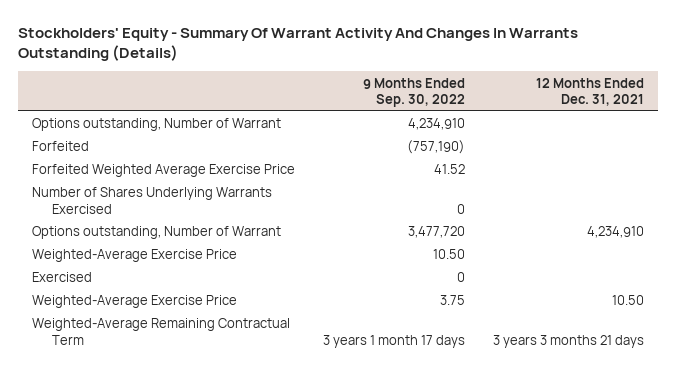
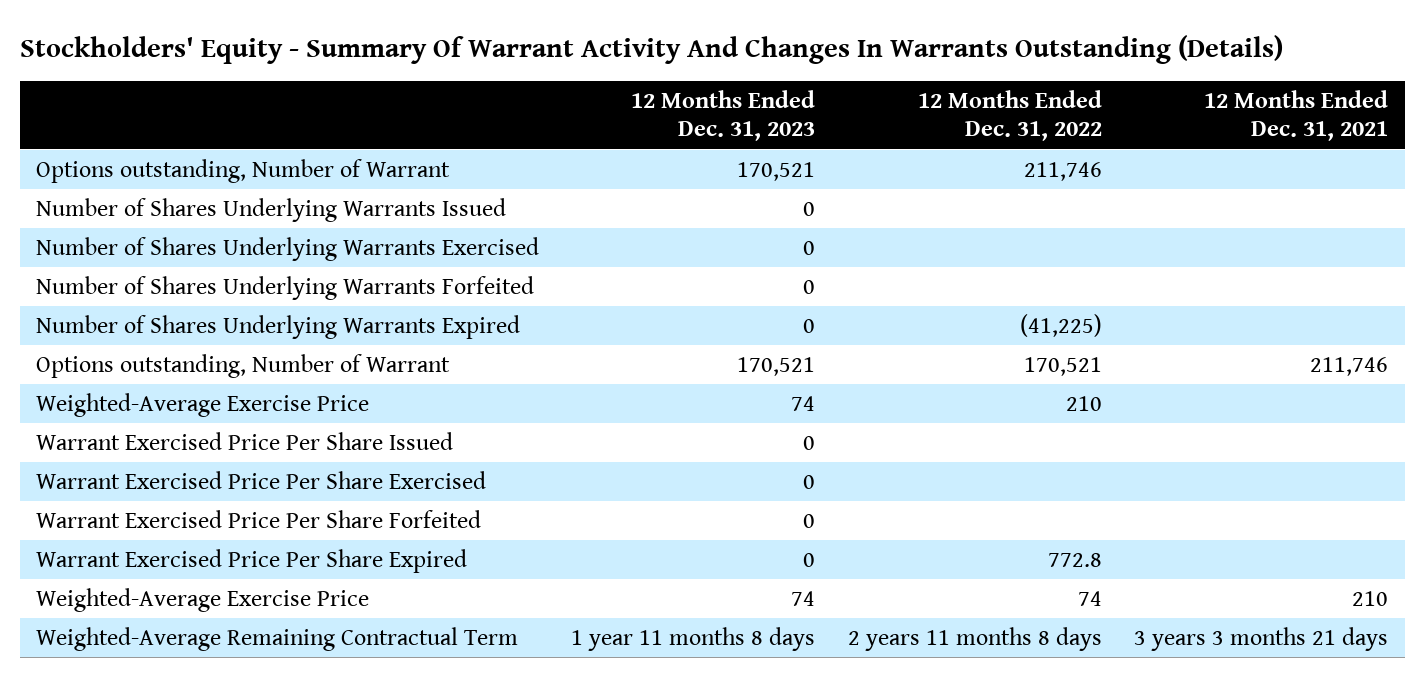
- | 9 Months Ended Sep. 30, 2022 | 12 Months Ended Dec. 31, 2021
+ | 12 Months Ended Dec. 31, 2023 | 12 Months Ended Dec. 31, 2022 | 12 Months Ended Dec. 31, 2021
- Forfeited | (757,190) |
- Forfeited Weighted Average Exercise Price | 41.52 |
+ Number of Shares Underlying Warrants Issued | 0 | |
- Options outstanding, Number of Warrant | 3,477,720 | 4,234,910
+ Number of Shares Underlying Warrants Forfeited | 0 | |
+ Number of Shares Underlying Warrants Expired | 0 | (41,225) |
+ Options outstanding, Number of Warrant | 170,521 | 170,521 | 211,746
- Exercised | 0 |
- Weighted-Average Exercise Price | 3.75 | 10.50
+ Warrant Exercised Price Per Share Issued | 0 | |
+ Warrant Exercised Price Per Share Exercised | 0 | |
+ Warrant Exercised Price Per Share Forfeited | 0 | |
+ Warrant Exercised Price Per Share Expired | 0 | 772.8 |
+ Weighted-Average Exercise Price | 74 | 74 | 210

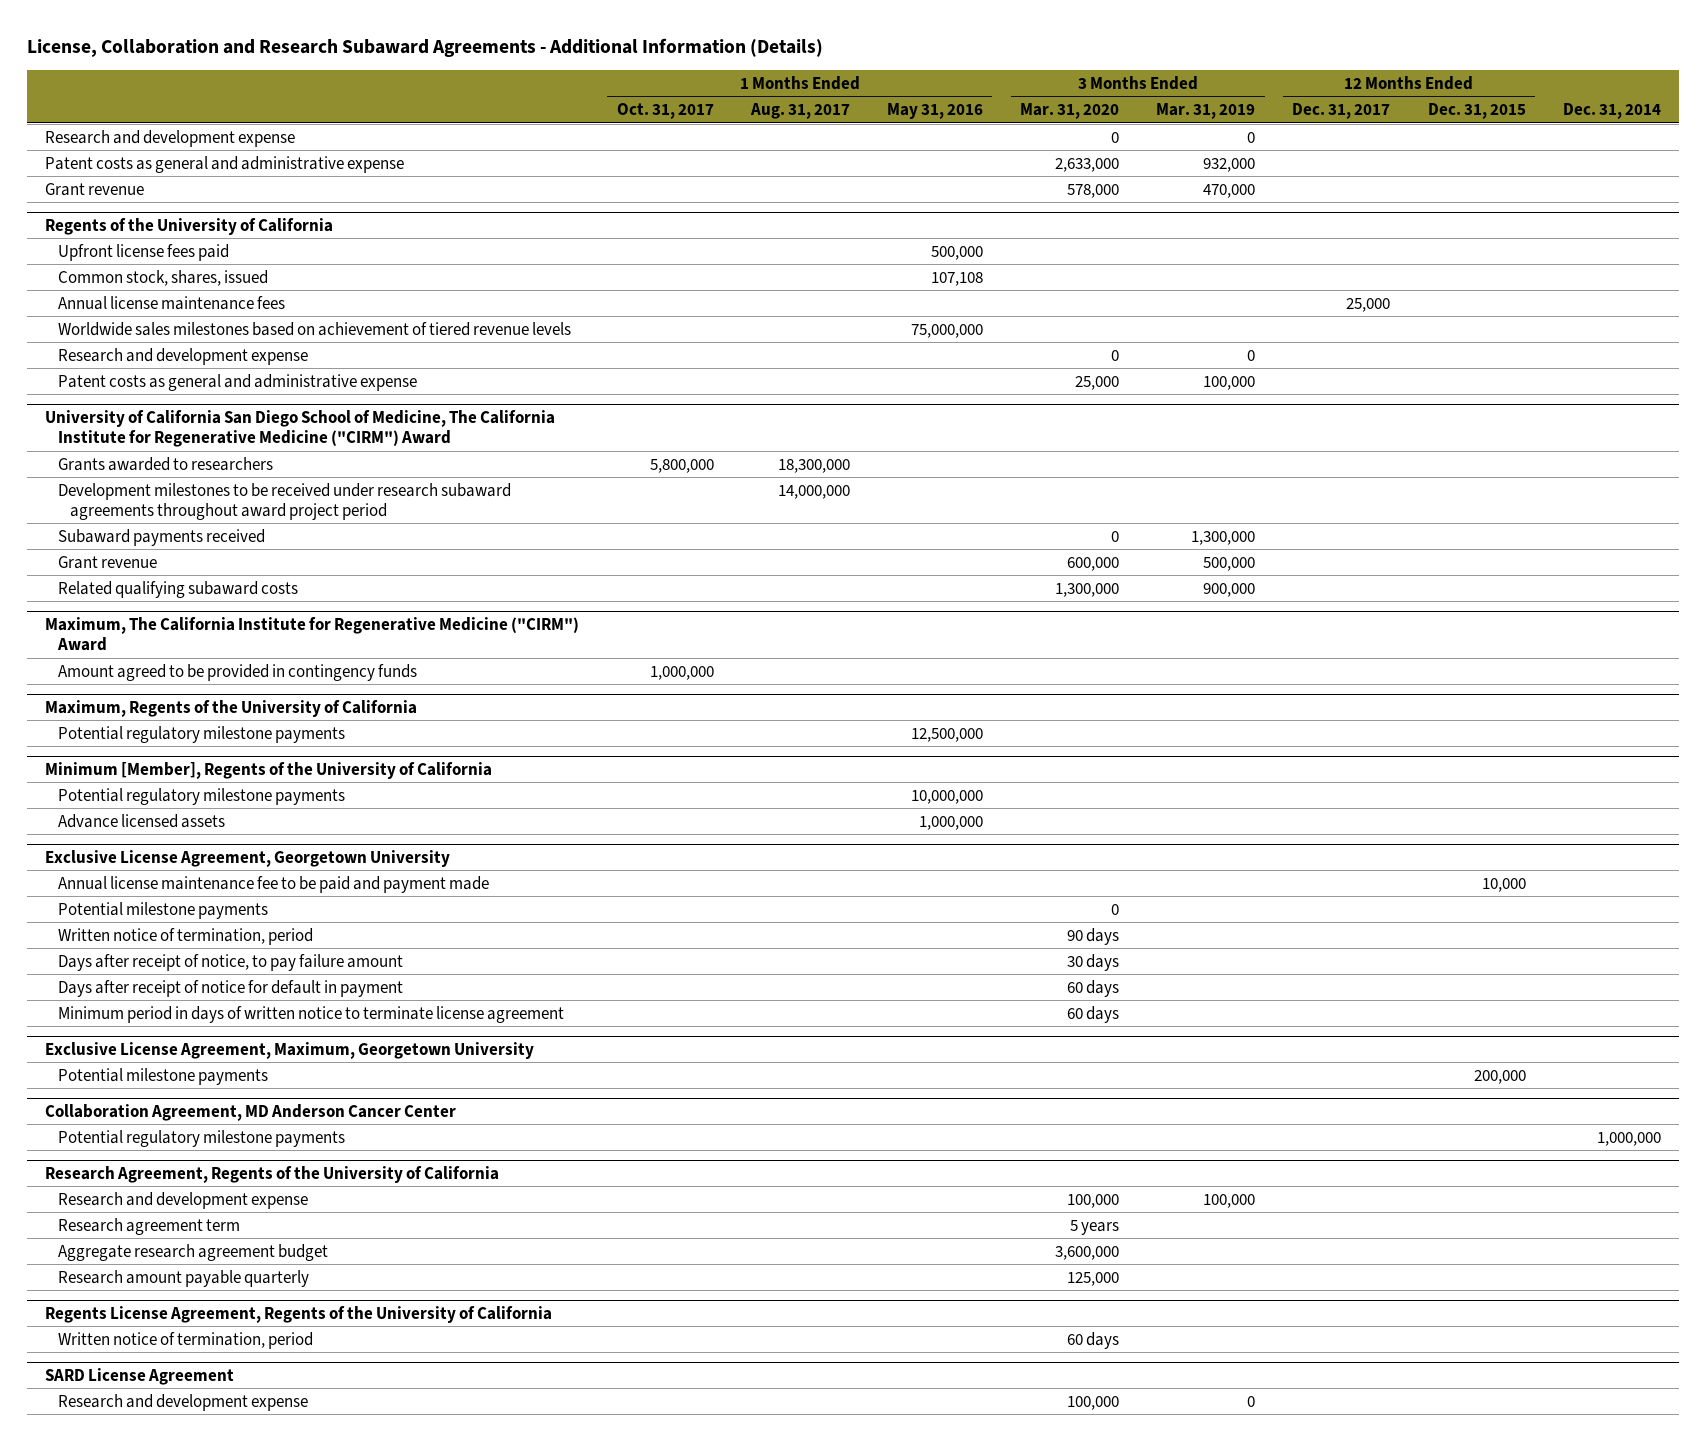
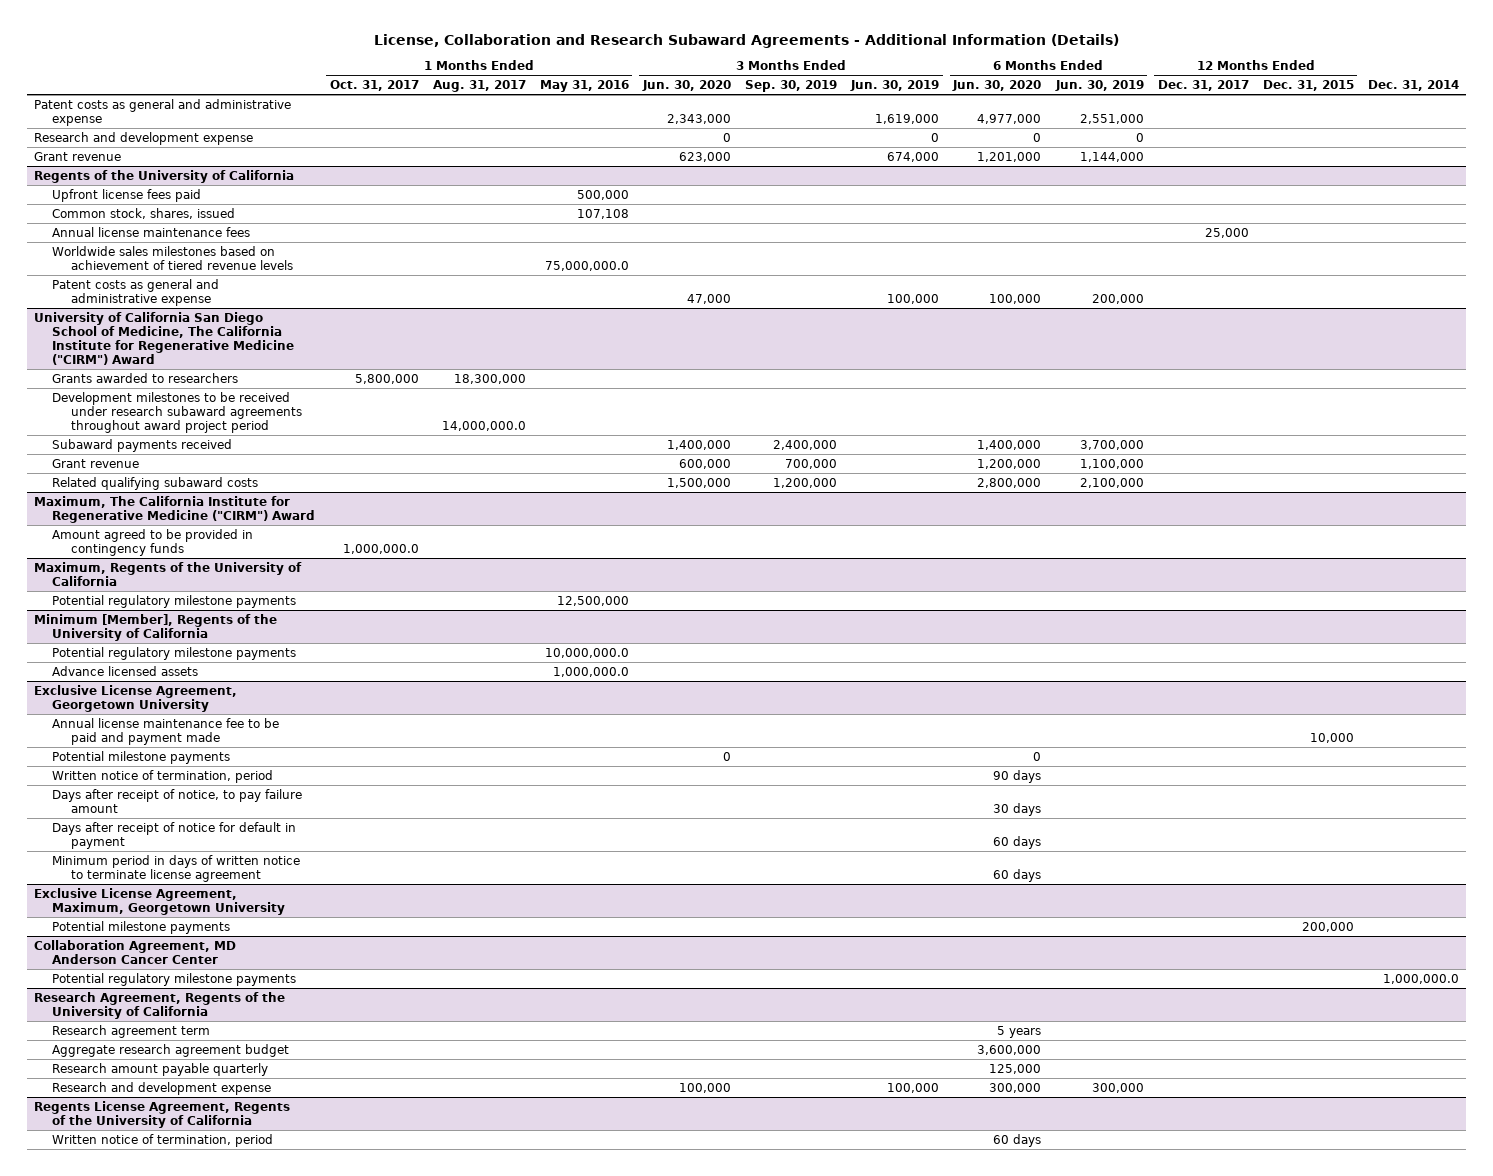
- | 1 Months Ended Oct. 31, 2017 | 1 Months Ended Aug. 31, 2017 | 1 Months Ended May 31, 2016 | 3 Months Ended Mar. 31, 2020 | 3 Months Ended Mar. 31, 2019 | 12 Months Ended Dec. 31, 2017 | 12 Months Ended Dec. 31, 2015 | Dec. 31, 2014
+ | 1 Months Ended Oct. 31, 2017 | 1 Months Ended Aug. 31, 2017 | 1 Months Ended May 31, 2016 | 3 Months Ended Jun. 30, 2020 | 3 Months Ended Sep. 30, 2019 | 3 Months Ended Jun. 30, 2019 | 6 Months Ended Jun. 30, 2020 | 6 Months Ended Jun. 30, 2019 | 12 Months Ended Dec. 31, 2017 | 12 Months Ended Dec. 31, 2015 | Dec. 31, 2014
moved down: Research and development expense | | | | 0 | | 0 | 0 | 0 | | |
@ Regents of the University of California
- Worldwide sales milestones based on achievement of tiered revenue levels | | | 75,000,000 | | | | |
- Research and development expense | | | | 0 | 0 | | |
+ Worldwide sales milestones based on achievement of tiered revenue levels | | | 75,000,000.0 | | | | | | | |
@ University of California San Diego School of Medicine, The California Institute for Regenerative Medicine ("CIRM") Award
- Development milestones to be received under research subaward agreements throughout award project period | | 14,000,000 | | | | | |
+ Development milestones to be received under research subaward agreements throughout award project period | | 14,000,000.0 | | | | | | | | |
@ Maximum, The California Institute for Regenerative Medicine ("CIRM") Award
- Amount agreed to be provided in contingency funds | 1,000,000 | | | | | | |
+ Amount agreed to be provided in contingency funds | 1,000,000.0 | | | | | | | | | |
@ Minimum [Member], Regents of the University of California
- Potential regulatory milestone payments | | | 10,000,000 | | | | |
- Advance licensed assets | | | 1,000,000 | | | | |
+ Potential regulatory milestone payments | | | 10,000,000.0 | | | | | | | |
+ Advance licensed assets | | | 1,000,000.0 | | | | | | | |
@ Collaboration Agreement, MD Anderson Cancer Center
- Potential regulatory milestone payments | | | | | | | | 1,000,000
+ Potential regulatory milestone payments | | | | | | | | | | | 1,000,000.0
@ Research Agreement, Regents of the University of California
moved down: Research and development expense | | | | 100,000 | | 100,000 | 300,000 | 300,000 | | |
- SARD License Agreement
- Research and development expense | | | | 100,000 | 0 | | |

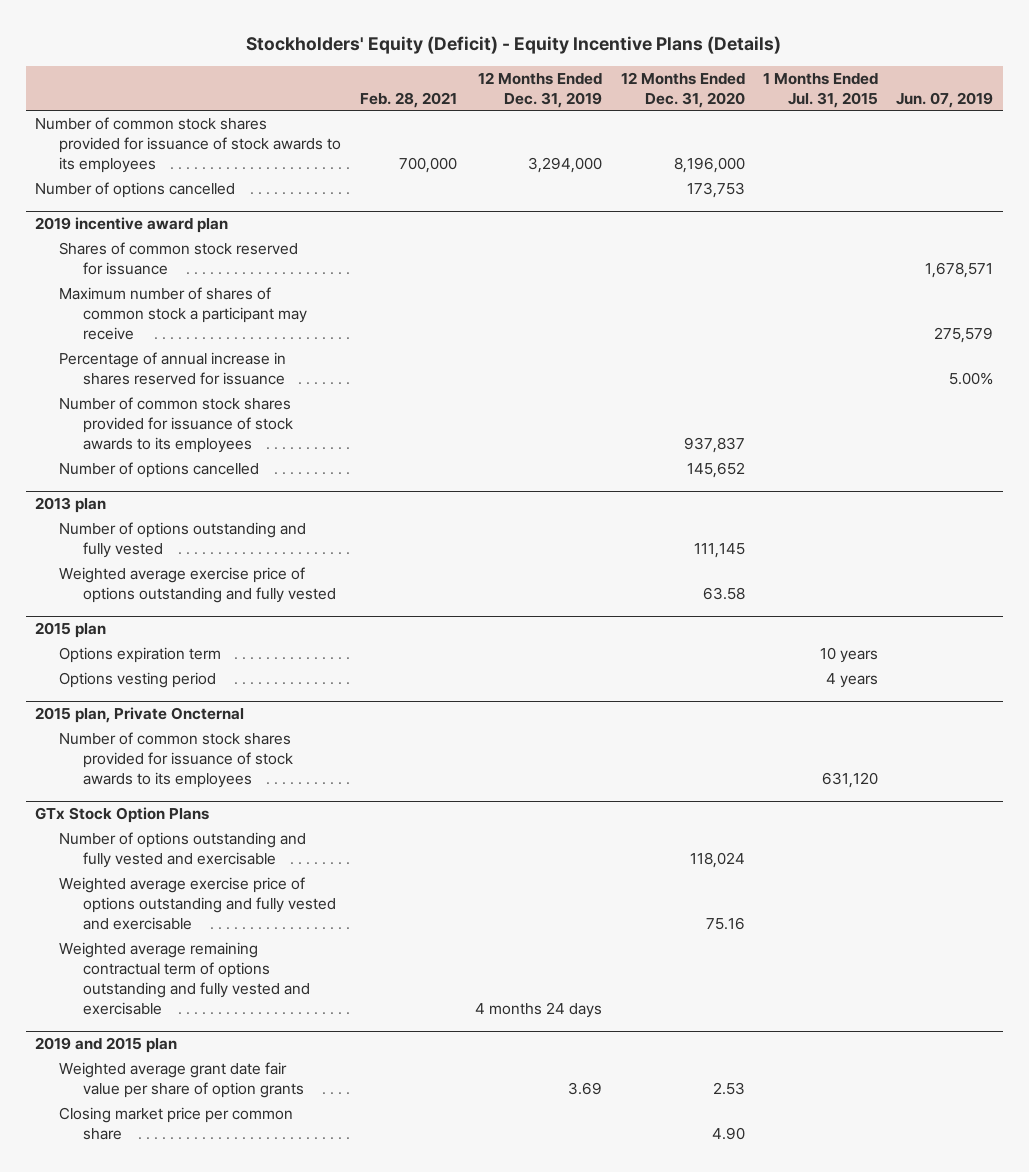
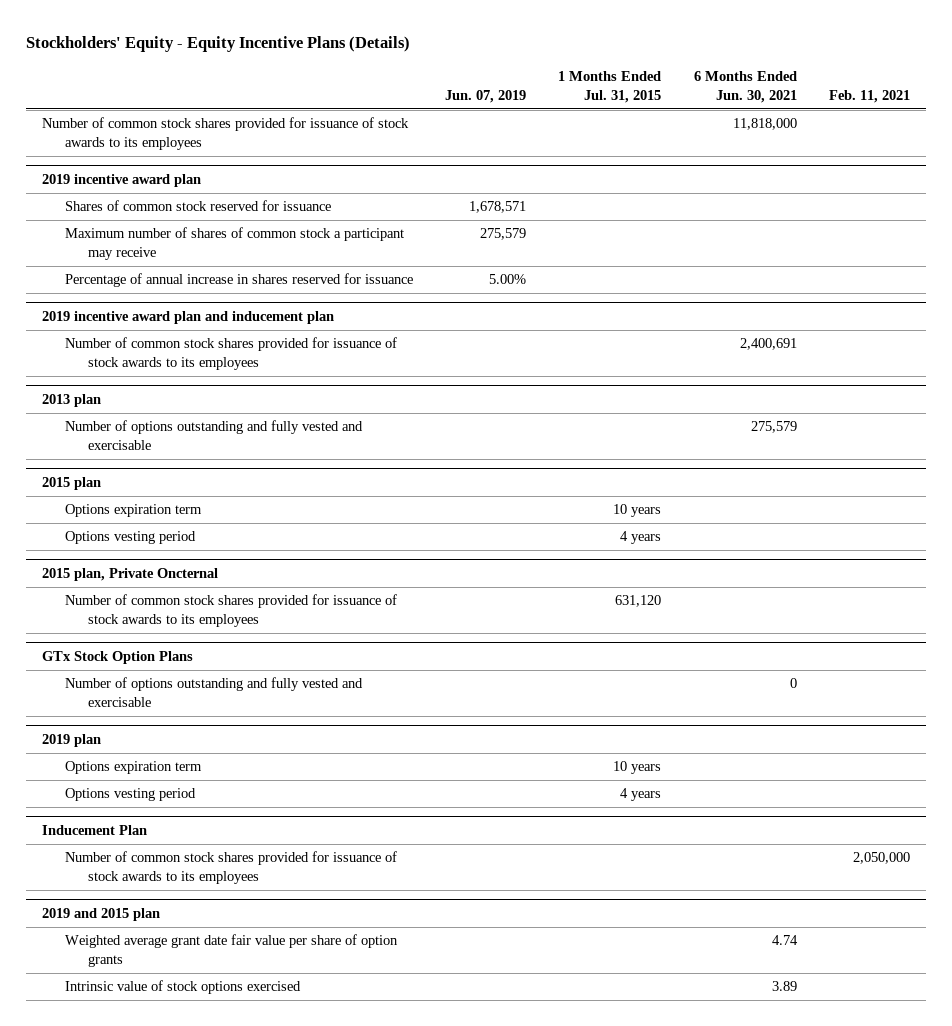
- Stockholders' Equity (Deficit) - Equity Incentive Plans (Details)
+ Stockholders' Equity - Equity Incentive Plans (Details)
- | Feb. 28, 2021 | 12 Months Ended Dec. 31, 2019 | 12 Months Ended Dec. 31, 2020 | 1 Months Ended Jul. 31, 2015 | Jun. 07, 2019
+ | Jun. 07, 2019 | 1 Months Ended Jul. 31, 2015 | 6 Months Ended Jun. 30, 2021 | Feb. 11, 2021
- Number of options cancelled | | | 173,753 | |
@ 2019 incentive award plan
- Number of common stock shares provided for issuance of stock awards to its employees | | | 937,837 | |
- Number of options cancelled | | | 145,652 | |
+ 2019 incentive award plan and inducement plan
+ Number of common stock shares provided for issuance of stock awards to its employees | | | 2,400,691 |
@ 2013 plan
- Number of options outstanding and fully vested | | | 111,145 | |
- Weighted average exercise price of options outstanding and fully vested | | | 63.58 | |
+ Number of options outstanding and fully vested and exercisable | | | 275,579 |
@ GTx Stock Option Plans
- Weighted average exercise price of options outstanding and fully vested and exercisable | | | 75.16 | |
- Weighted average remaining contractual term of options outstanding and fully vested and exercisable | | 4 months 24 days | | |
+ 2019 plan
+ Options expiration term | | 10 years | |
+ Options vesting period | | 4 years | |
+ Inducement Plan
+ Number of common stock shares provided for issuance of stock awards to its employees | | | | 2,050,000
@ 2019 and 2015 plan
- Closing market price per common share | | | 4.90 | |
+ Intrinsic value of stock options exercised | | | 3.89 |

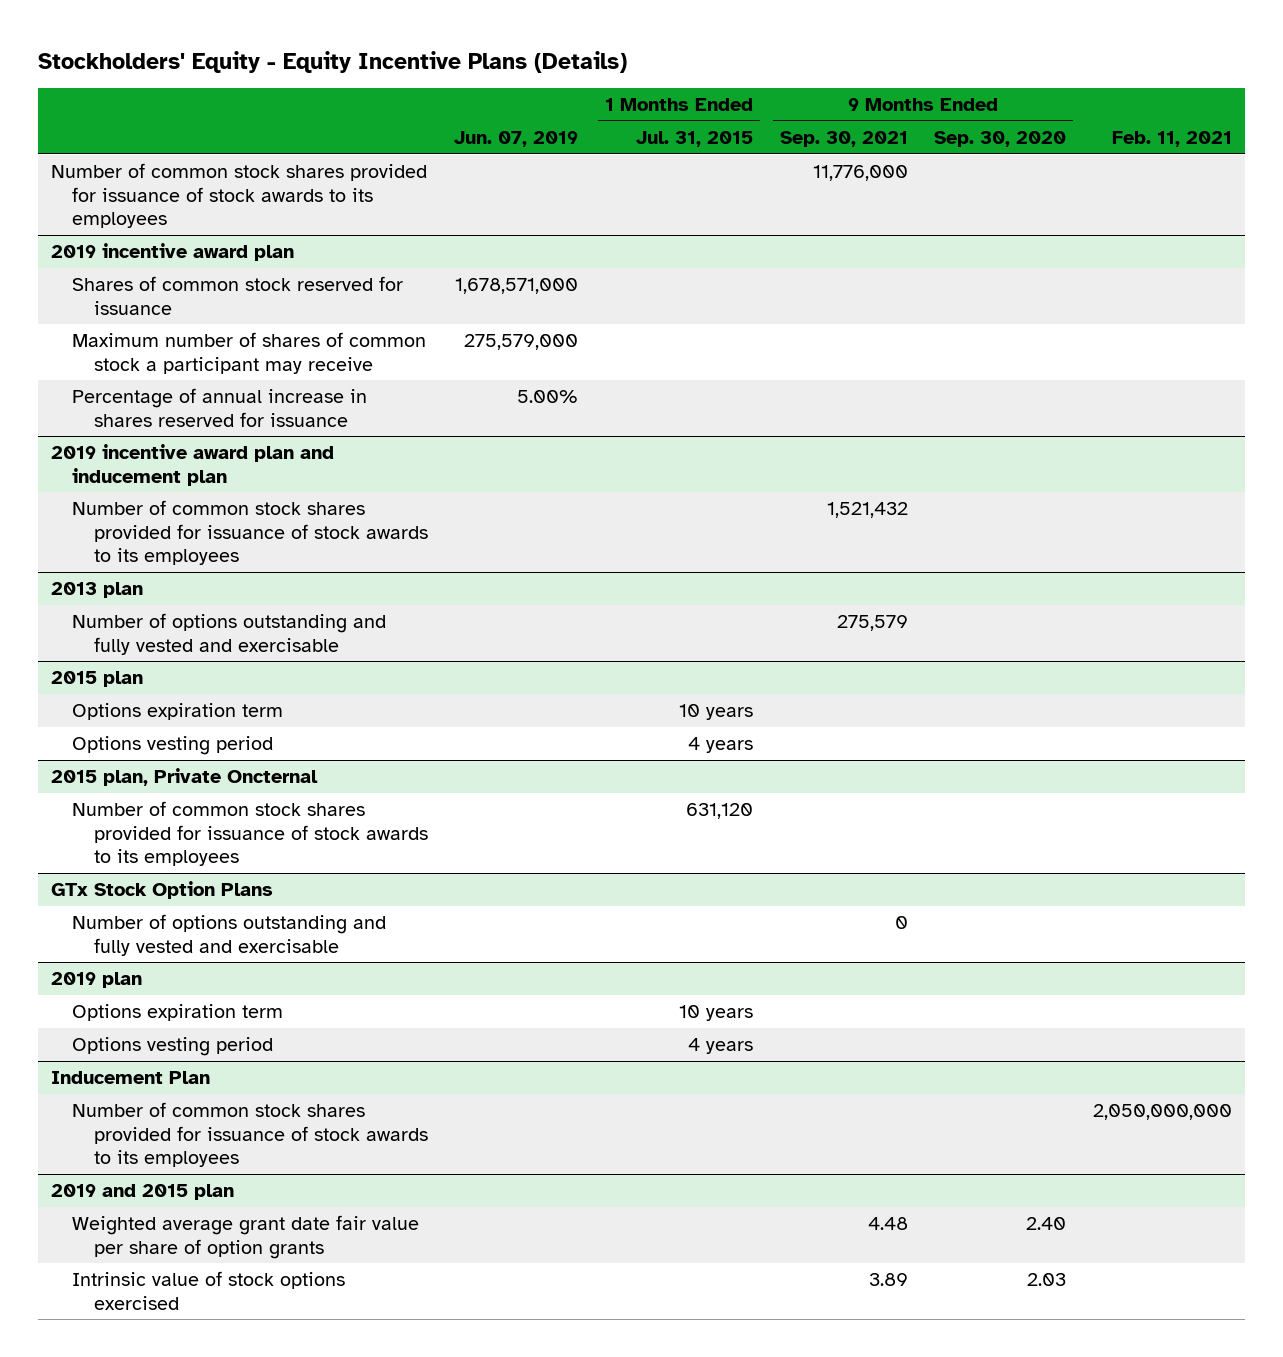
- | Jun. 07, 2019 | 1 Months Ended Jul. 31, 2015 | 6 Months Ended Jun. 30, 2021 | Feb. 11, 2021
+ | Jun. 07, 2019 | 1 Months Ended Jul. 31, 2015 | 9 Months Ended Sep. 30, 2021 | 9 Months Ended Sep. 30, 2020 | Feb. 11, 2021
@ 2019 incentive award plan
- Shares of common stock reserved for issuance | 1,678,571 | | |
- Maximum number of shares of common stock a participant may receive | 275,579 | | |
+ Shares of common stock reserved for issuance | 1,678,571,000 | | | |
+ Maximum number of shares of common stock a participant may receive | 275,579,000 | | | |
@ Inducement Plan
- Number of common stock shares provided for issuance of stock awards to its employees | | | | 2,050,000
+ Number of common stock shares provided for issuance of stock awards to its employees | | | | | 2,050,000,000

